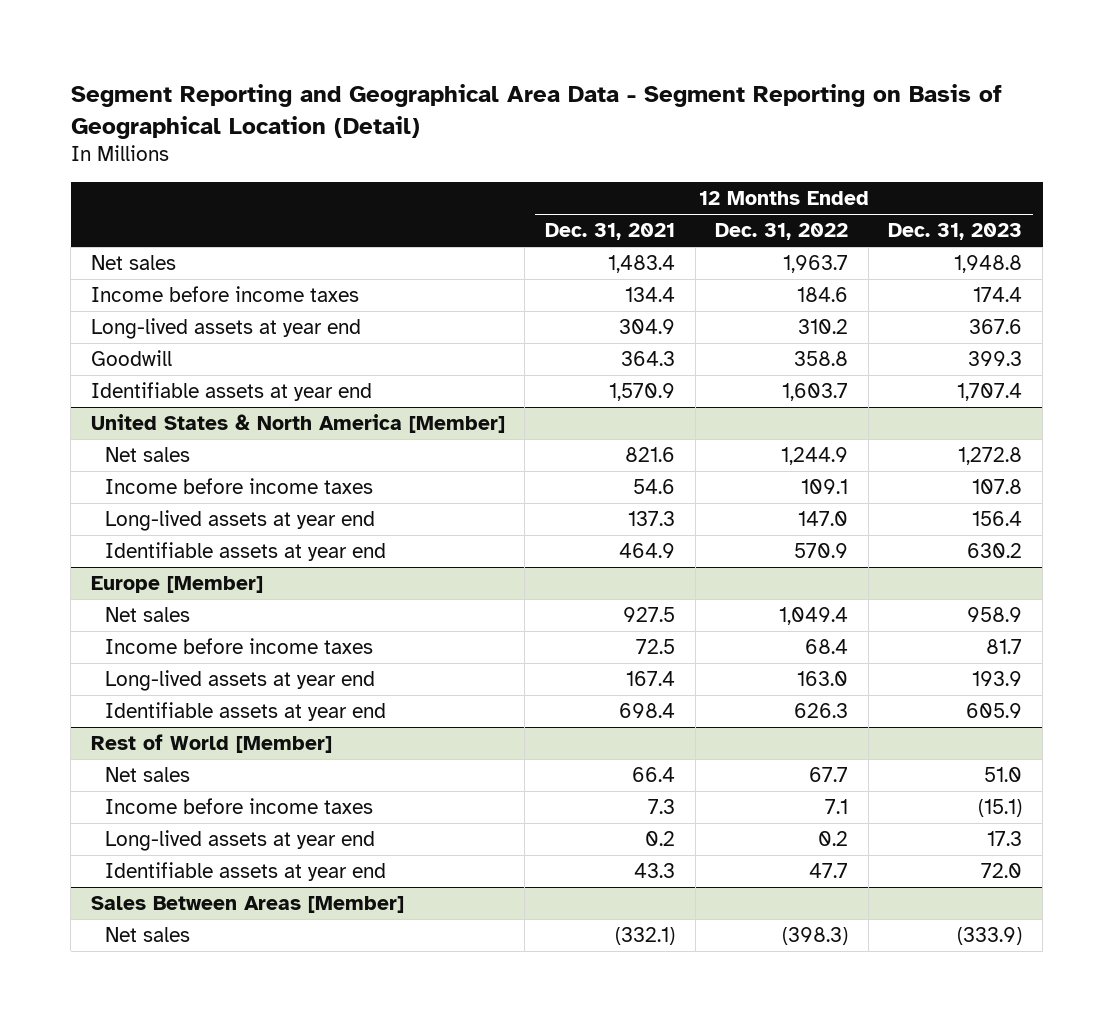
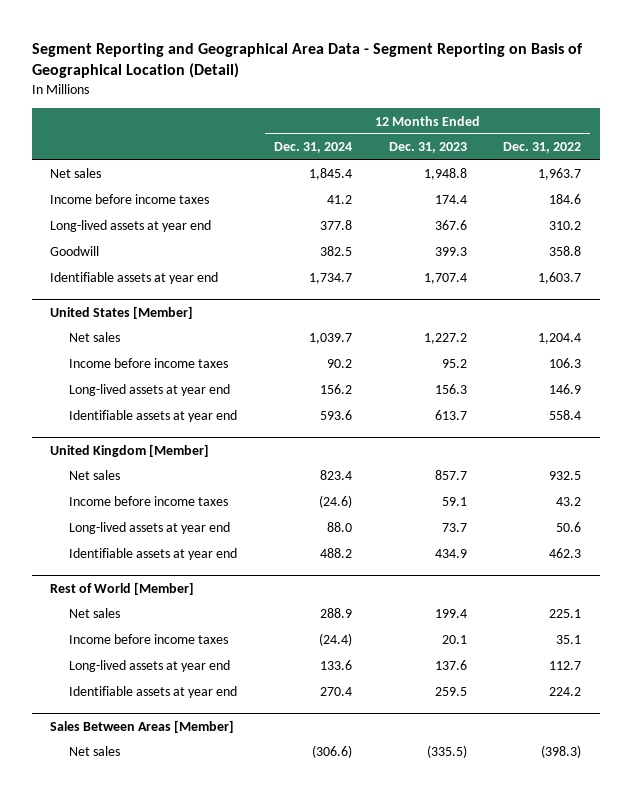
- | 12 Months Ended Dec. 31, 2021 | 12 Months Ended Dec. 31, 2022 | 12 Months Ended Dec. 31, 2023
+ | 12 Months Ended Dec. 31, 2024 | 12 Months Ended Dec. 31, 2023 | 12 Months Ended Dec. 31, 2022
- United States & North America [Member]
- Net sales | 821.6 | 1,244.9 | 1,272.8
- Income before income taxes | 54.6 | 109.1 | 107.8
- Long-lived assets at year end | 137.3 | 147.0 | 156.4
- Identifiable assets at year end | 464.9 | 570.9 | 630.2
- Europe [Member]
- Net sales | 927.5 | 1,049.4 | 958.9
- Income before income taxes | 72.5 | 68.4 | 81.7
- Long-lived assets at year end | 167.4 | 163.0 | 193.9
- Identifiable assets at year end | 698.4 | 626.3 | 605.9
+ United States [Member]
+ Net sales | 1,039.7 | 1,227.2 | 1,204.4
+ Income before income taxes | 90.2 | 95.2 | 106.3
+ Long-lived assets at year end | 156.2 | 156.3 | 146.9
+ Identifiable assets at year end | 593.6 | 613.7 | 558.4
+ United Kingdom [Member]
+ Net sales | 823.4 | 857.7 | 932.5
+ Income before income taxes | (24.6) | 59.1 | 43.2
+ Long-lived assets at year end | 88.0 | 73.7 | 50.6
+ Identifiable assets at year end | 488.2 | 434.9 | 462.3
@ Rest of World [Member]
- Net sales | 66.4 | 67.7 | 51.0
- Income before income taxes | 7.3 | 7.1 | (15.1)
- Long-lived assets at year end | 0.2 | 0.2 | 17.3
- Identifiable assets at year end | 43.3 | 47.7 | 72.0
+ Net sales | 288.9 | 199.4 | 225.1
+ Income before income taxes | (24.4) | 20.1 | 35.1
+ Long-lived assets at year end | 133.6 | 137.6 | 112.7
+ Identifiable assets at year end | 270.4 | 259.5 | 224.2
@ Sales Between Areas [Member]
- Net sales | (332.1) | (398.3) | (333.9)
+ Net sales | (306.6) | (335.5) | (398.3)

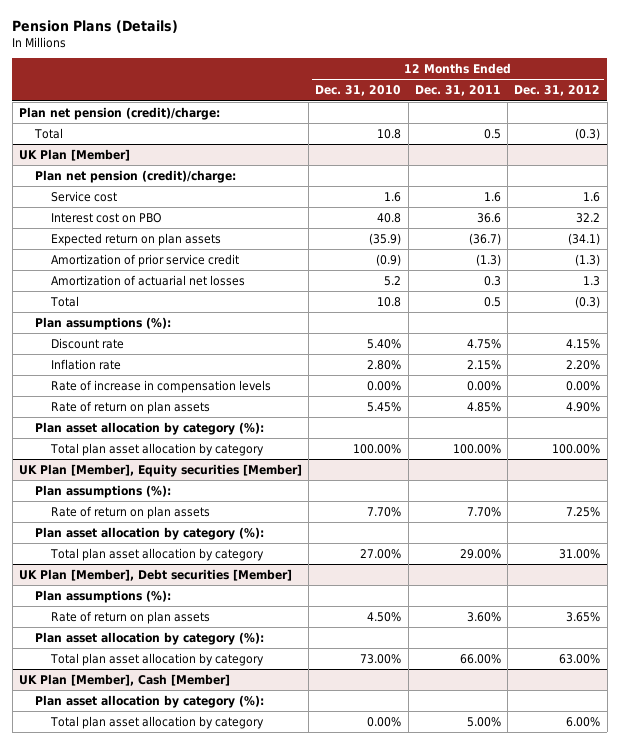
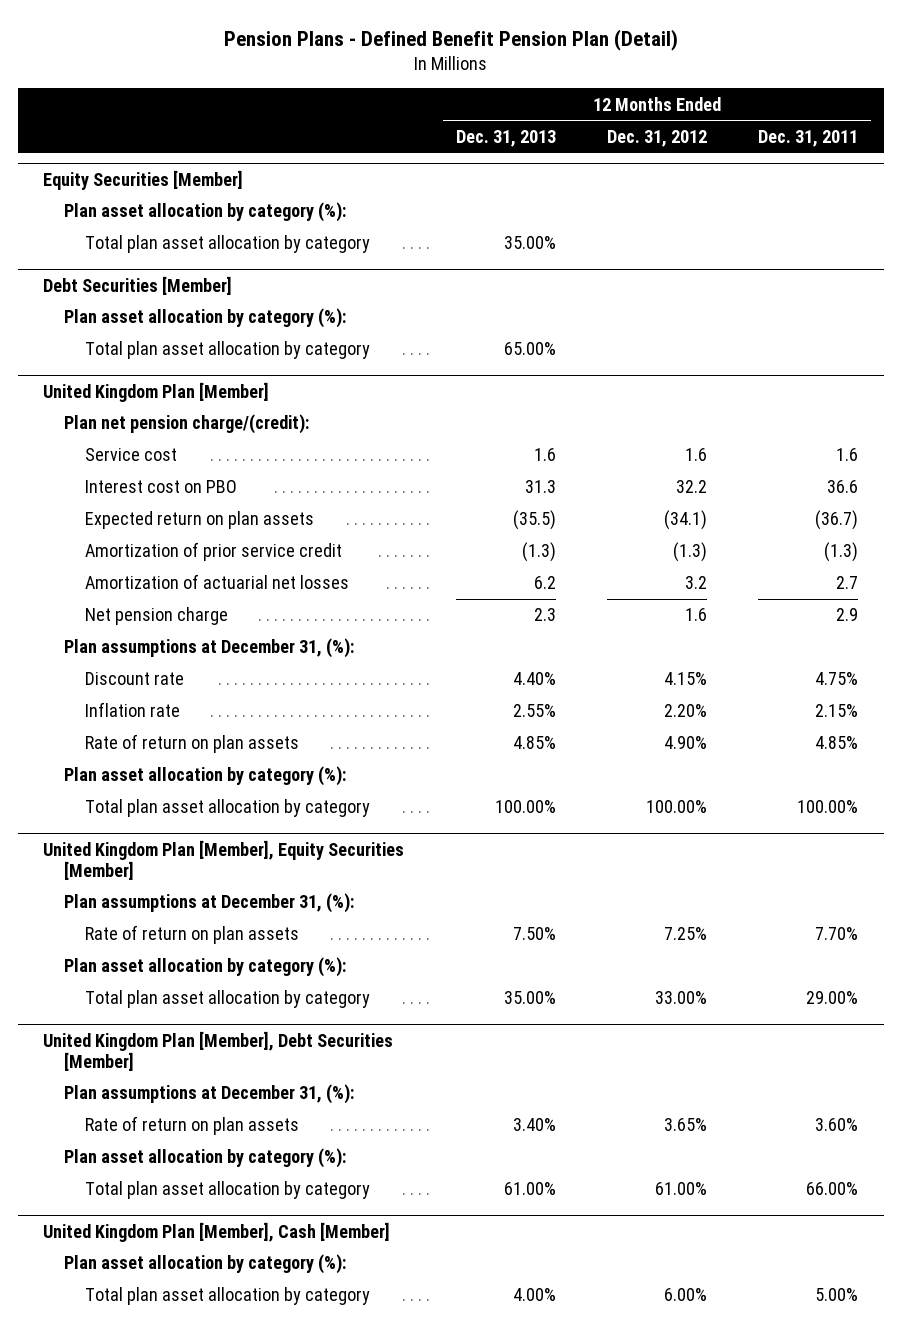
- Pension Plans (Details)
+ Pension Plans - Defined Benefit Pension Plan (Detail)
- | 12 Months Ended Dec. 31, 2010 | 12 Months Ended Dec. 31, 2011 | 12 Months Ended Dec. 31, 2012
+ | 12 Months Ended Dec. 31, 2013 | 12 Months Ended Dec. 31, 2012 | 12 Months Ended Dec. 31, 2011
- Plan net pension (credit)/charge:
- Total | 10.8 | 0.5 | (0.3)
- UK Plan [Member]
- Plan net pension (credit)/charge:
+ Equity Securities [Member]
+ Plan asset allocation by category (%):
+ Total plan asset allocation by category | 35.00% | |
+ Debt Securities [Member]
+ Plan asset allocation by category (%):
+ Total plan asset allocation by category | 65.00% | |
+ United Kingdom Plan [Member]
+ Plan net pension charge/(credit):
- Amortization of actuarial net losses | 5.2 | 0.3 | 1.3
- Total | 10.8 | 0.5 | (0.3)
- Plan assumptions (%):
+ Amortization of actuarial net losses | 6.2 | 3.2 | 2.7
+ Net pension charge | 2.3 | 1.6 | 2.9
+ Plan assumptions at December 31, (%):
- Rate of increase in compensation levels | 0.00% | 0.00% | 0.00%
- UK Plan [Member], Equity securities [Member]
- Plan assumptions (%):
+ United Kingdom Plan [Member], Equity Securities [Member]
+ Plan assumptions at December 31, (%):
- Total plan asset allocation by category | 27.00% | 29.00% | 31.00%
- UK Plan [Member], Debt securities [Member]
- Plan assumptions (%):
+ Total plan asset allocation by category | 35.00% | 33.00% | 29.00%
+ United Kingdom Plan [Member], Debt Securities [Member]
+ Plan assumptions at December 31, (%):
- Total plan asset allocation by category | 73.00% | 66.00% | 63.00%
- UK Plan [Member], Cash [Member]
+ Total plan asset allocation by category | 61.00% | 61.00% | 66.00%
+ United Kingdom Plan [Member], Cash [Member]

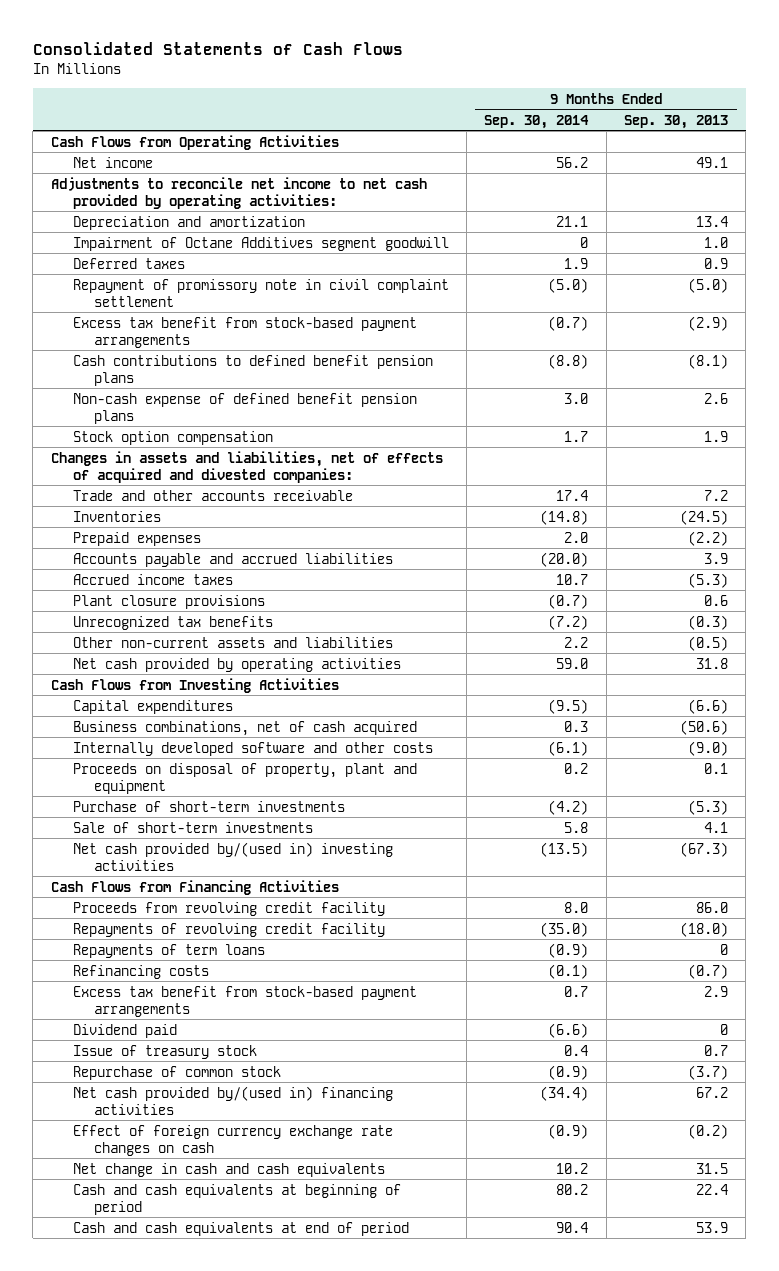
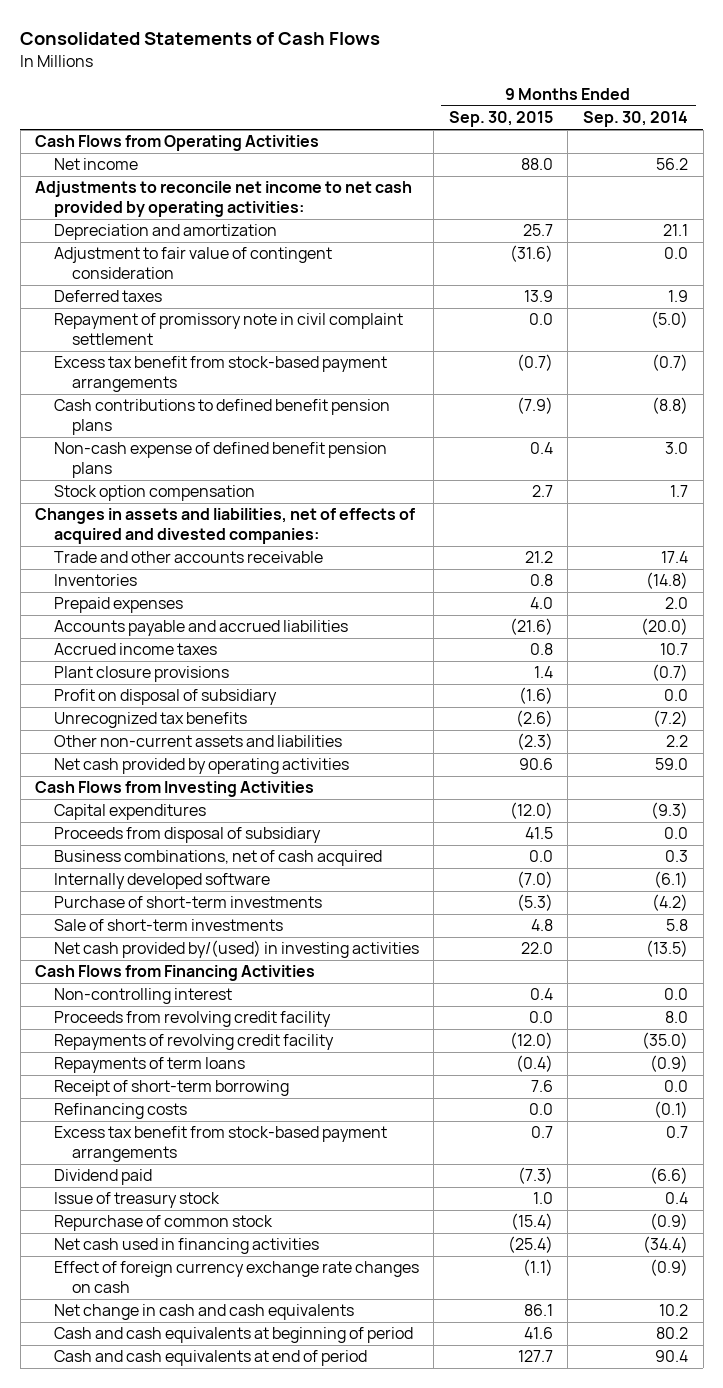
- | 9 Months Ended Sep. 30, 2014 | 9 Months Ended Sep. 30, 2013
+ | 9 Months Ended Sep. 30, 2015 | 9 Months Ended Sep. 30, 2014
- Impairment of Octane Additives segment goodwill | 0 | 1.0
+ Adjustment to fair value of contingent consideration | (31.6) | 0.0
+ Profit on disposal of subsidiary | (1.6) | 0.0
- Capital expenditures | (9.5) | (6.6)
+ Capital expenditures | (12.0) | (9.3)
+ Proceeds from disposal of subsidiary | 41.5 | 0.0
- Internally developed software and other costs | (6.1) | (9.0)
- Proceeds on disposal of property, plant and equipment | 0.2 | 0.1
+ Internally developed software | (7.0) | (6.1)
- Net cash provided by/(used in) investing activities | (13.5) | (67.3)
+ Net cash provided by/(used) in investing activities | 22.0 | (13.5)
+ Non-controlling interest | 0.4 | 0.0
+ Receipt of short-term borrowing | 7.6 | 0.0
- Net cash provided by/(used in) financing activities | (34.4) | 67.2
+ Net cash used in financing activities | (25.4) | (34.4)

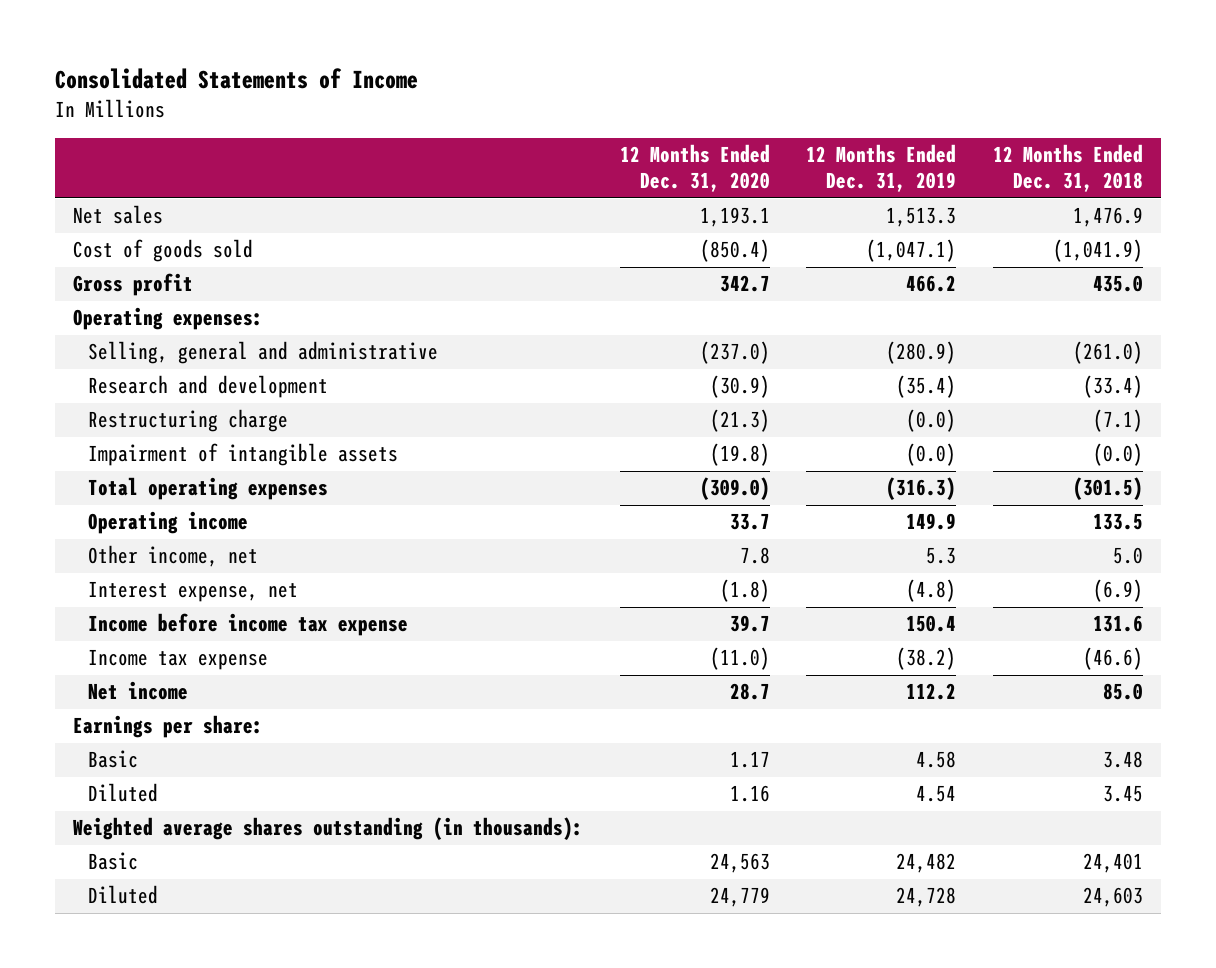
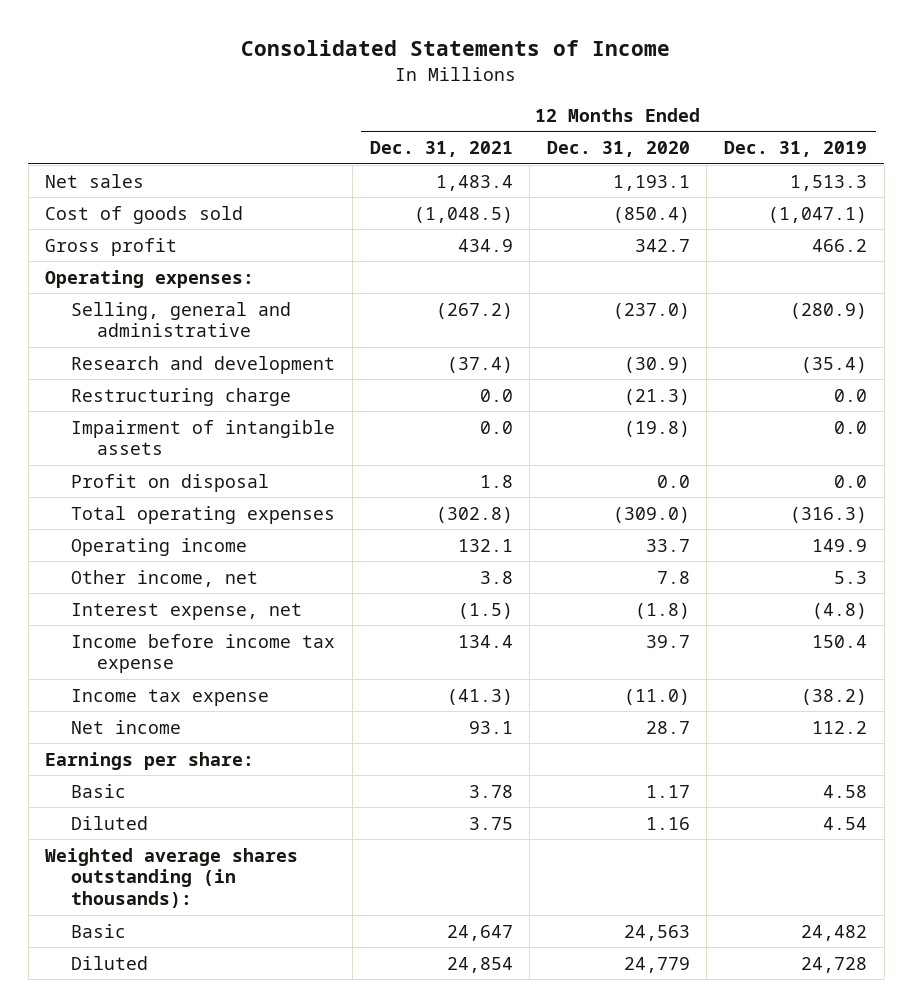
- | 12 Months Ended Dec. 31, 2020 | 12 Months Ended Dec. 31, 2019 | 12 Months Ended Dec. 31, 2018
+ | 12 Months Ended Dec. 31, 2021 | 12 Months Ended Dec. 31, 2020 | 12 Months Ended Dec. 31, 2019
- Restructuring charge | (21.3) | (0.0) | (7.1)
- Impairment of intangible assets | (19.8) | (0.0) | (0.0)
+ Restructuring charge | 0.0 | (21.3) | 0.0
+ Impairment of intangible assets | 0.0 | (19.8) | 0.0
+ Profit on disposal | 1.8 | 0.0 | 0.0

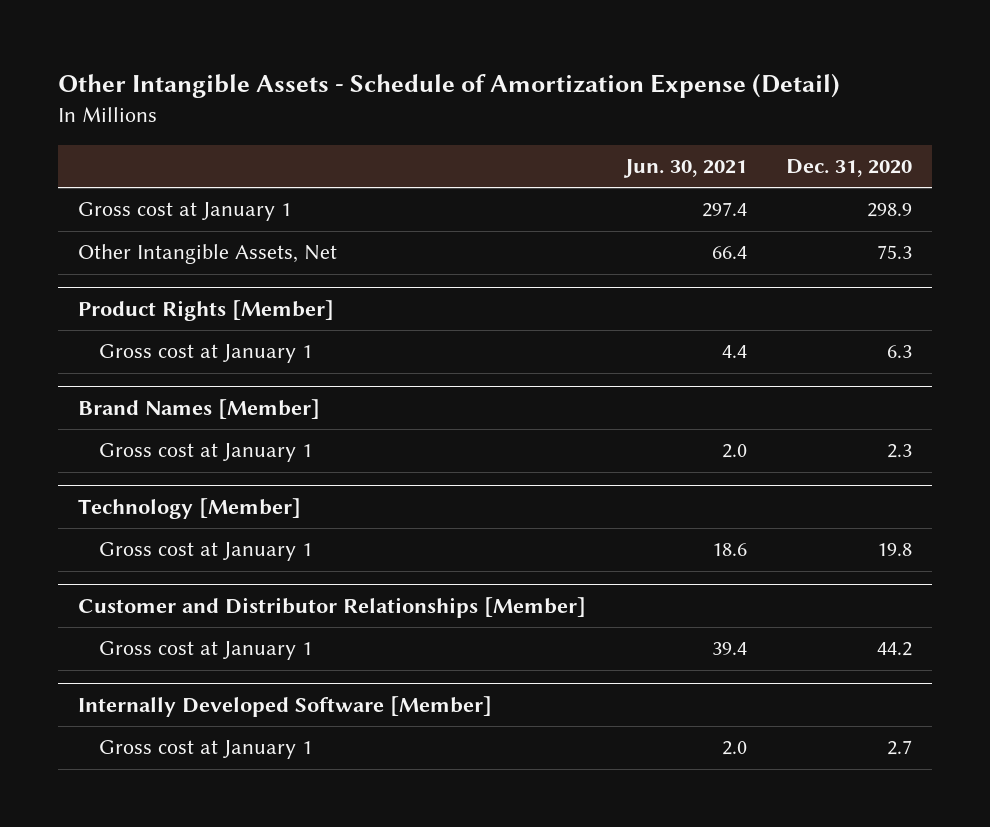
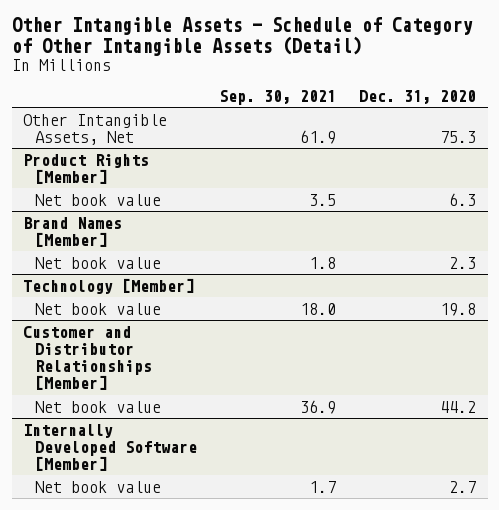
- Other Intangible Assets - Schedule of Amortization Expense (Detail)
+ Other Intangible Assets - Schedule of Category of Other Intangible Assets (Detail)
- | Jun. 30, 2021 | Dec. 31, 2020
+ | Sep. 30, 2021 | Dec. 31, 2020
- Gross cost at January 1 | 297.4 | 298.9
@ Product Rights [Member]
- Gross cost at January 1 | 4.4 | 6.3
+ Net book value | 3.5 | 6.3
@ Brand Names [Member]
- Gross cost at January 1 | 2.0 | 2.3
+ Net book value | 1.8 | 2.3
@ Technology [Member]
- Gross cost at January 1 | 18.6 | 19.8
+ Net book value | 18.0 | 19.8
@ Customer and Distributor Relationships [Member]
- Gross cost at January 1 | 39.4 | 44.2
+ Net book value | 36.9 | 44.2
@ Internally Developed Software [Member]
- Gross cost at January 1 | 2.0 | 2.7
+ Net book value | 1.7 | 2.7

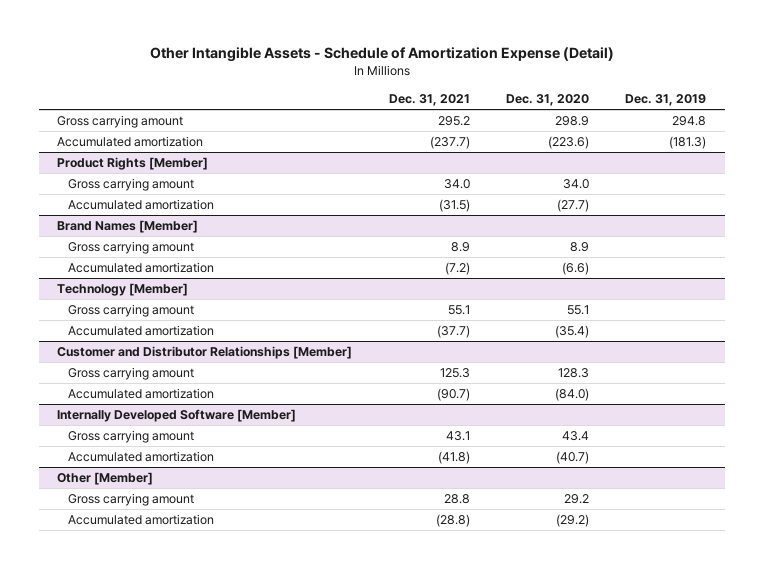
- Other Intangible Assets - Schedule of Category of Other Intangible Assets (Detail)
+ Other Intangible Assets - Schedule of Amortization Expense (Detail)
- | Sep. 30, 2021 | Dec. 31, 2020
+ | Dec. 31, 2021 | Dec. 31, 2020 | Dec. 31, 2019
- Other Intangible Assets, Net | 61.9 | 75.3
+ Gross carrying amount | 295.2 | 298.9 | 294.8
+ Accumulated amortization | (237.7) | (223.6) | (181.3)
@ Product Rights [Member]
- Net book value | 3.5 | 6.3
+ Gross carrying amount | 34.0 | 34.0 |
+ Accumulated amortization | (31.5) | (27.7) |
@ Brand Names [Member]
- Net book value | 1.8 | 2.3
+ Gross carrying amount | 8.9 | 8.9 |
+ Accumulated amortization | (7.2) | (6.6) |
@ Technology [Member]
- Net book value | 18.0 | 19.8
+ Gross carrying amount | 55.1 | 55.1 |
+ Accumulated amortization | (37.7) | (35.4) |
@ Customer and Distributor Relationships [Member]
- Net book value | 36.9 | 44.2
+ Gross carrying amount | 125.3 | 128.3 |
+ Accumulated amortization | (90.7) | (84.0) |
@ Internally Developed Software [Member]
- Net book value | 1.7 | 2.7
+ Gross carrying amount | 43.1 | 43.4 |
+ Accumulated amortization | (41.8) | (40.7) |
+ Other [Member]
+ Gross carrying amount | 28.8 | 29.2 |
+ Accumulated amortization | (28.8) | (29.2) |

